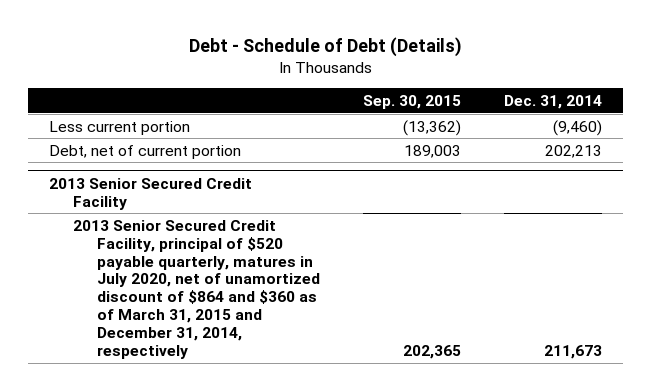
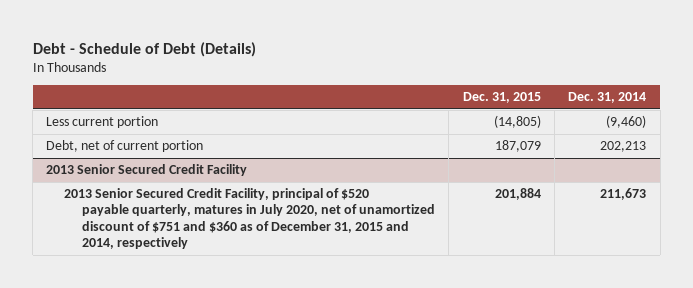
- | Sep. 30, 2015 | Dec. 31, 2014
+ | Dec. 31, 2015 | Dec. 31, 2014
@ 2013 Senior Secured Credit Facility
- 2013 Senior Secured Credit Facility, principal of $520 payable quarterly, matures in July 2020, net of unamortized discount of $864 and $360 as of March 31, 2015 and December 31, 2014, respectively | 202,365 | 211,673
+ 2013 Senior Secured Credit Facility, principal of $520 payable quarterly, matures in July 2020, net of unamortized discount of $751 and $360 as of December 31, 2015 and 2014, respectively | 201,884 | 211,673

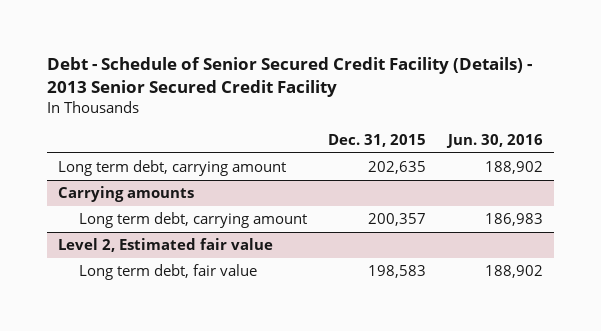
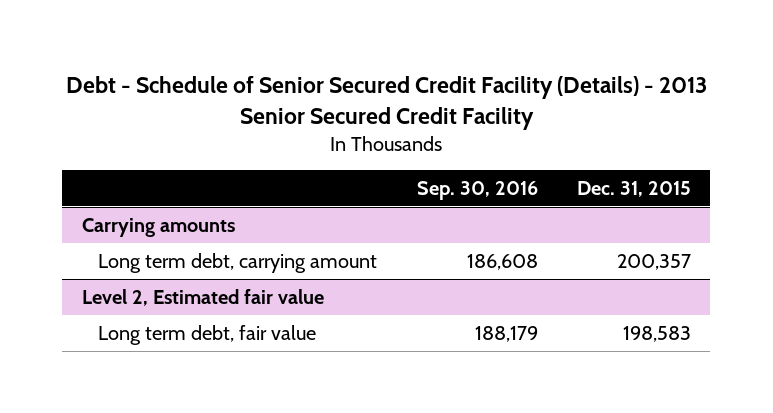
- | Dec. 31, 2015 | Jun. 30, 2016
+ | Sep. 30, 2016 | Dec. 31, 2015
- Long term debt, carrying amount | 202,635 | 188,902

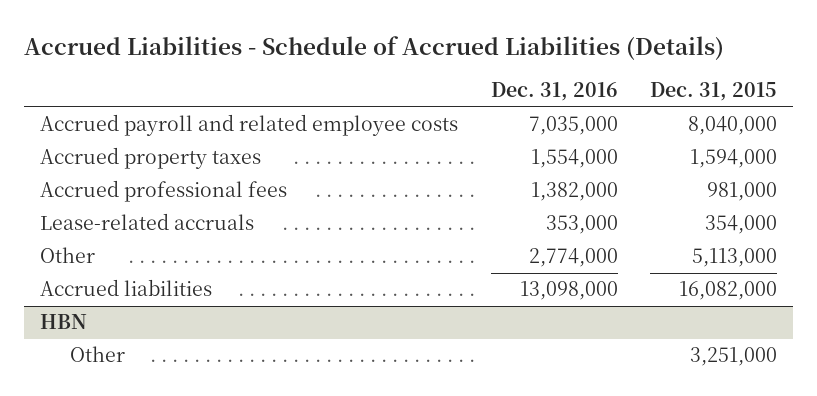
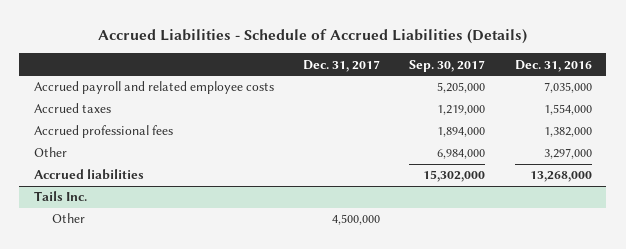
- | Dec. 31, 2016 | Dec. 31, 2015
+ | Dec. 31, 2017 | Sep. 30, 2017 | Dec. 31, 2016
- Accrued property taxes | 1,554,000 | 1,594,000
+ Accrued taxes | | 1,219,000 | 1,554,000
- Lease-related accruals | 353,000 | 354,000
- Other | 2,774,000 | 5,113,000
- Accrued liabilities | 13,098,000 | 16,082,000
- HBN
+ Other | | 6,984,000 | 3,297,000
+ Accrued liabilities | | 15,302,000 | 13,268,000
+ Tails Inc.

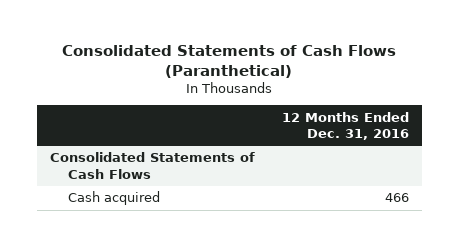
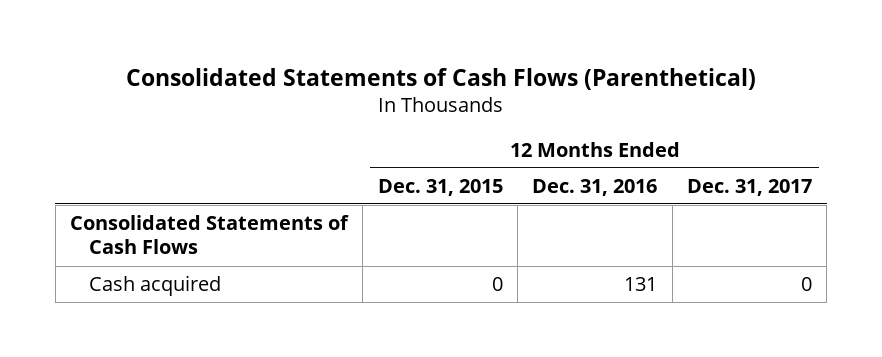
- Consolidated Statements of Cash Flows (Paranthetical)
+ Consolidated Statements of Cash Flows (Parenthetical)
- | 12 Months Ended Dec. 31, 2016
+ | 12 Months Ended Dec. 31, 2015 | 12 Months Ended Dec. 31, 2016 | 12 Months Ended Dec. 31, 2017
- Cash acquired | 466
+ Cash acquired | 0 | 131 | 0

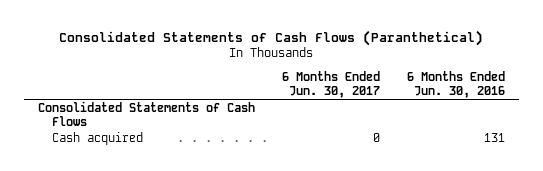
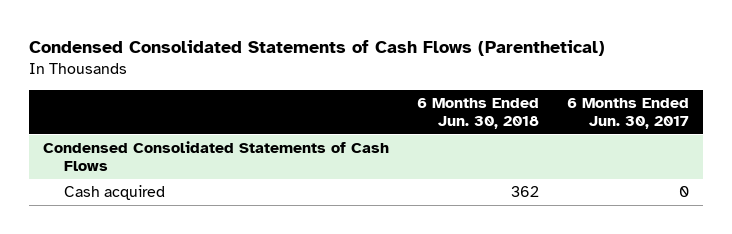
- Consolidated Statements of Cash Flows (Paranthetical)
+ Condensed Consolidated Statements of Cash Flows (Parenthetical)
- | 6 Months Ended Jun. 30, 2017 | 6 Months Ended Jun. 30, 2016
+ | 6 Months Ended Jun. 30, 2018 | 6 Months Ended Jun. 30, 2017
- Consolidated Statements of Cash Flows
+ Condensed Consolidated Statements of Cash Flows

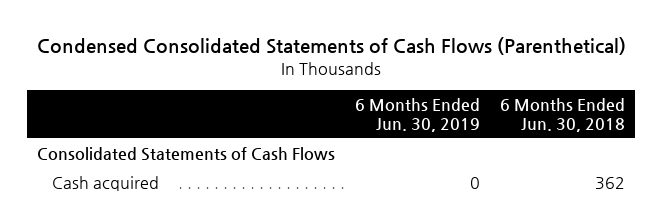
- | 6 Months Ended Jun. 30, 2018 | 6 Months Ended Jun. 30, 2017
+ | 6 Months Ended Jun. 30, 2019 | 6 Months Ended Jun. 30, 2018
- Condensed Consolidated Statements of Cash Flows
+ Consolidated Statements of Cash Flows

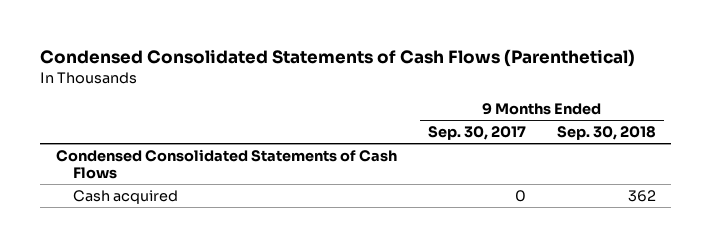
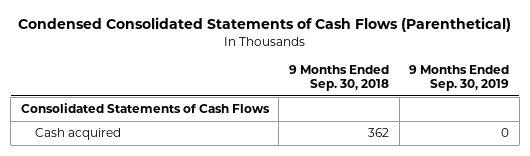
- | 9 Months Ended Sep. 30, 2017 | 9 Months Ended Sep. 30, 2018
+ | 9 Months Ended Sep. 30, 2018 | 9 Months Ended Sep. 30, 2019
- Condensed Consolidated Statements of Cash Flows
+ Consolidated Statements of Cash Flows

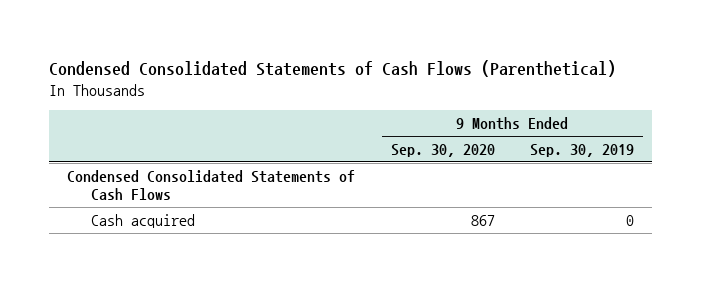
- | 9 Months Ended Sep. 30, 2018 | 9 Months Ended Sep. 30, 2019
+ | 9 Months Ended Sep. 30, 2020 | 9 Months Ended Sep. 30, 2019
- Consolidated Statements of Cash Flows
+ Condensed Consolidated Statements of Cash Flows

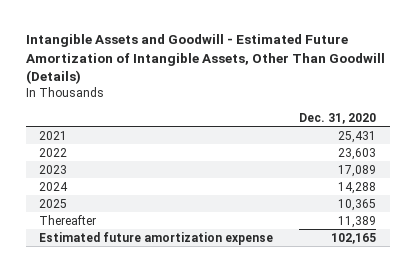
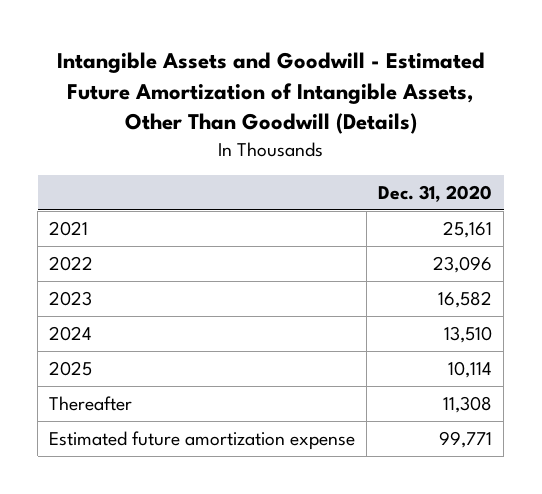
- 2021 | 25,431
- 2022 | 23,603
- 2023 | 17,089
- 2024 | 14,288
- 2025 | 10,365
- Thereafter | 11,389
- Estimated future amortization expense | 102,165
+ 2021 | 25,161
+ 2022 | 23,096
+ 2023 | 16,582
+ 2024 | 13,510
+ 2025 | 10,114
+ Thereafter | 11,308
+ Estimated future amortization expense | 99,771

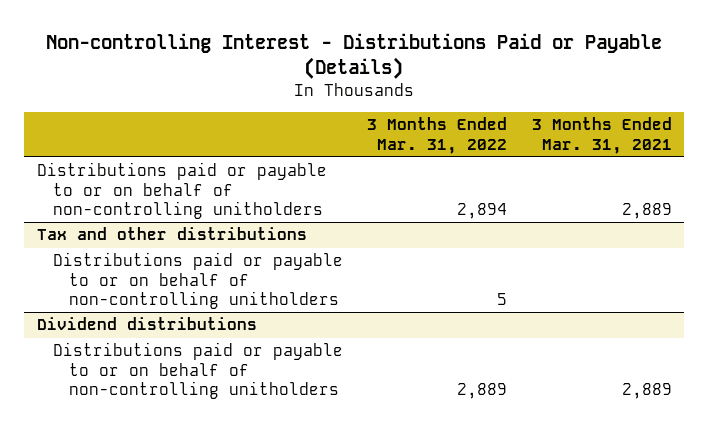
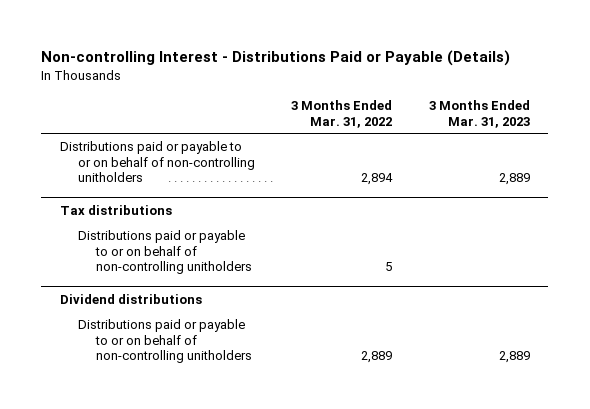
- | 3 Months Ended Mar. 31, 2022 | 3 Months Ended Mar. 31, 2021
+ | 3 Months Ended Mar. 31, 2022 | 3 Months Ended Mar. 31, 2023
- Tax and other distributions
+ Tax distributions

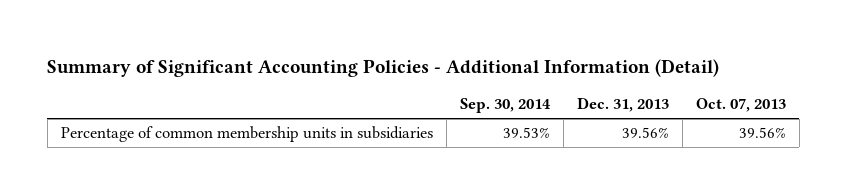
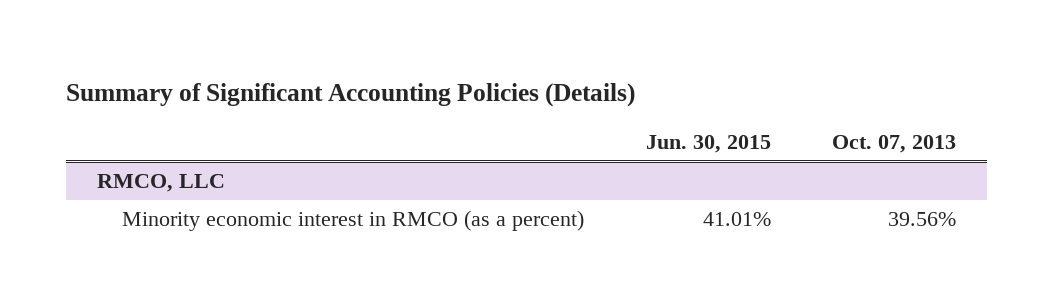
- Summary of Significant Accounting Policies - Additional Information (Detail)
+ Summary of Significant Accounting Policies (Details)
- | Sep. 30, 2014 | Dec. 31, 2013 | Oct. 07, 2013
+ | Jun. 30, 2015 | Oct. 07, 2013
- Percentage of common membership units in subsidiaries | 39.53% | 39.56% | 39.56%
+ RMCO, LLC
+ Minority economic interest in RMCO (as a percent) | 41.01% | 39.56%

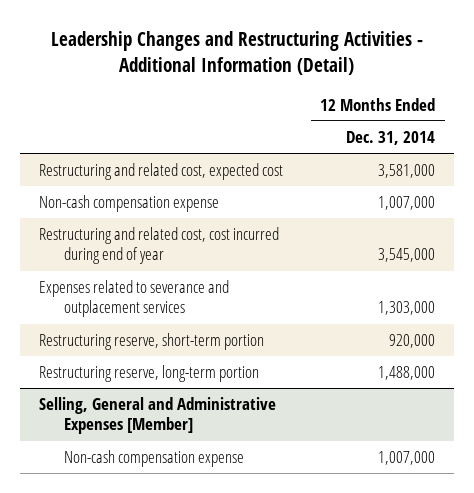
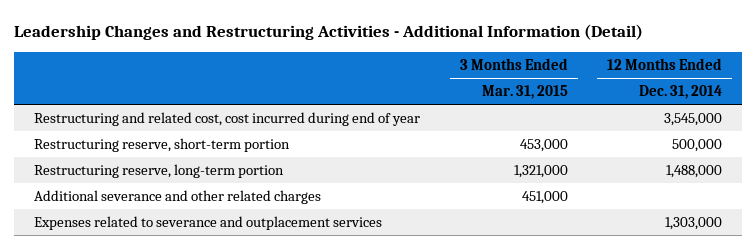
- | 12 Months Ended Dec. 31, 2014
+ | 3 Months Ended Mar. 31, 2015 | 12 Months Ended Dec. 31, 2014
- Restructuring and related cost, expected cost | 3,581,000
- Non-cash compensation expense | 1,007,000
- Restructuring reserve, short-term portion | 920,000
+ Restructuring reserve, short-term portion | 453,000 | 500,000
- Selling, General and Administrative Expenses [Member]
- Non-cash compensation expense | 1,007,000
+ Additional severance and other related charges | 451,000 |
moved down: Expenses related to severance and outplacement services | | 1,303,000

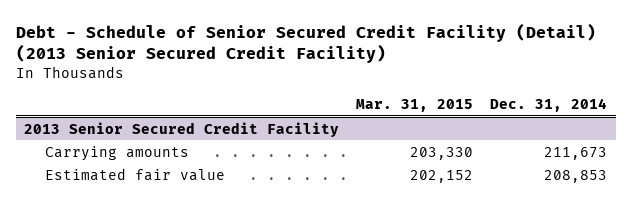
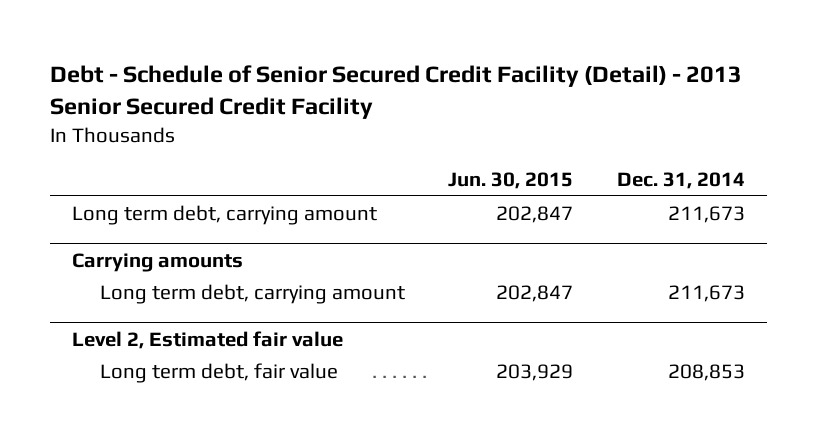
- Debt - Schedule of Senior Secured Credit Facility (Detail) (2013 Senior Secured Credit Facility)
+ Debt - Schedule of Senior Secured Credit Facility (Detail) - 2013 Senior Secured Credit Facility
- | Mar. 31, 2015 | Dec. 31, 2014
+ | Jun. 30, 2015 | Dec. 31, 2014
- 2013 Senior Secured Credit Facility
- Carrying amounts | 203,330 | 211,673
- Estimated fair value | 202,152 | 208,853
+ Long term debt, carrying amount | 202,847 | 211,673
+ Carrying amounts
+ Long term debt, carrying amount | 202,847 | 211,673
+ Level 2, Estimated fair value
+ Long term debt, fair value | 203,929 | 208,853

